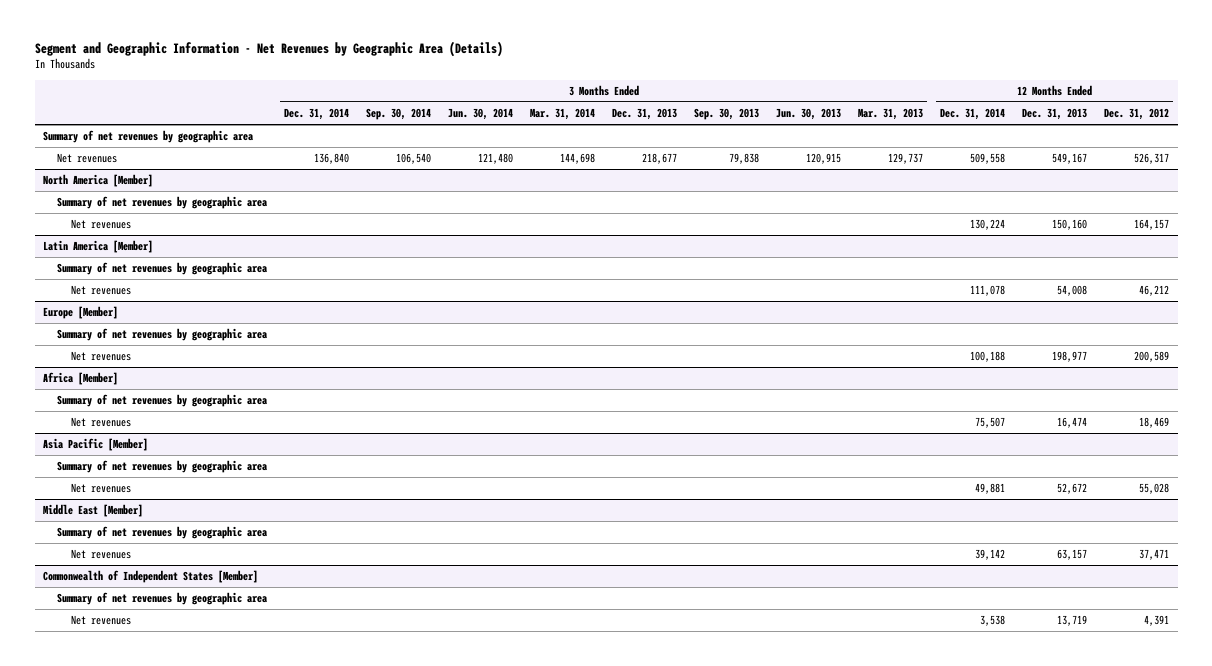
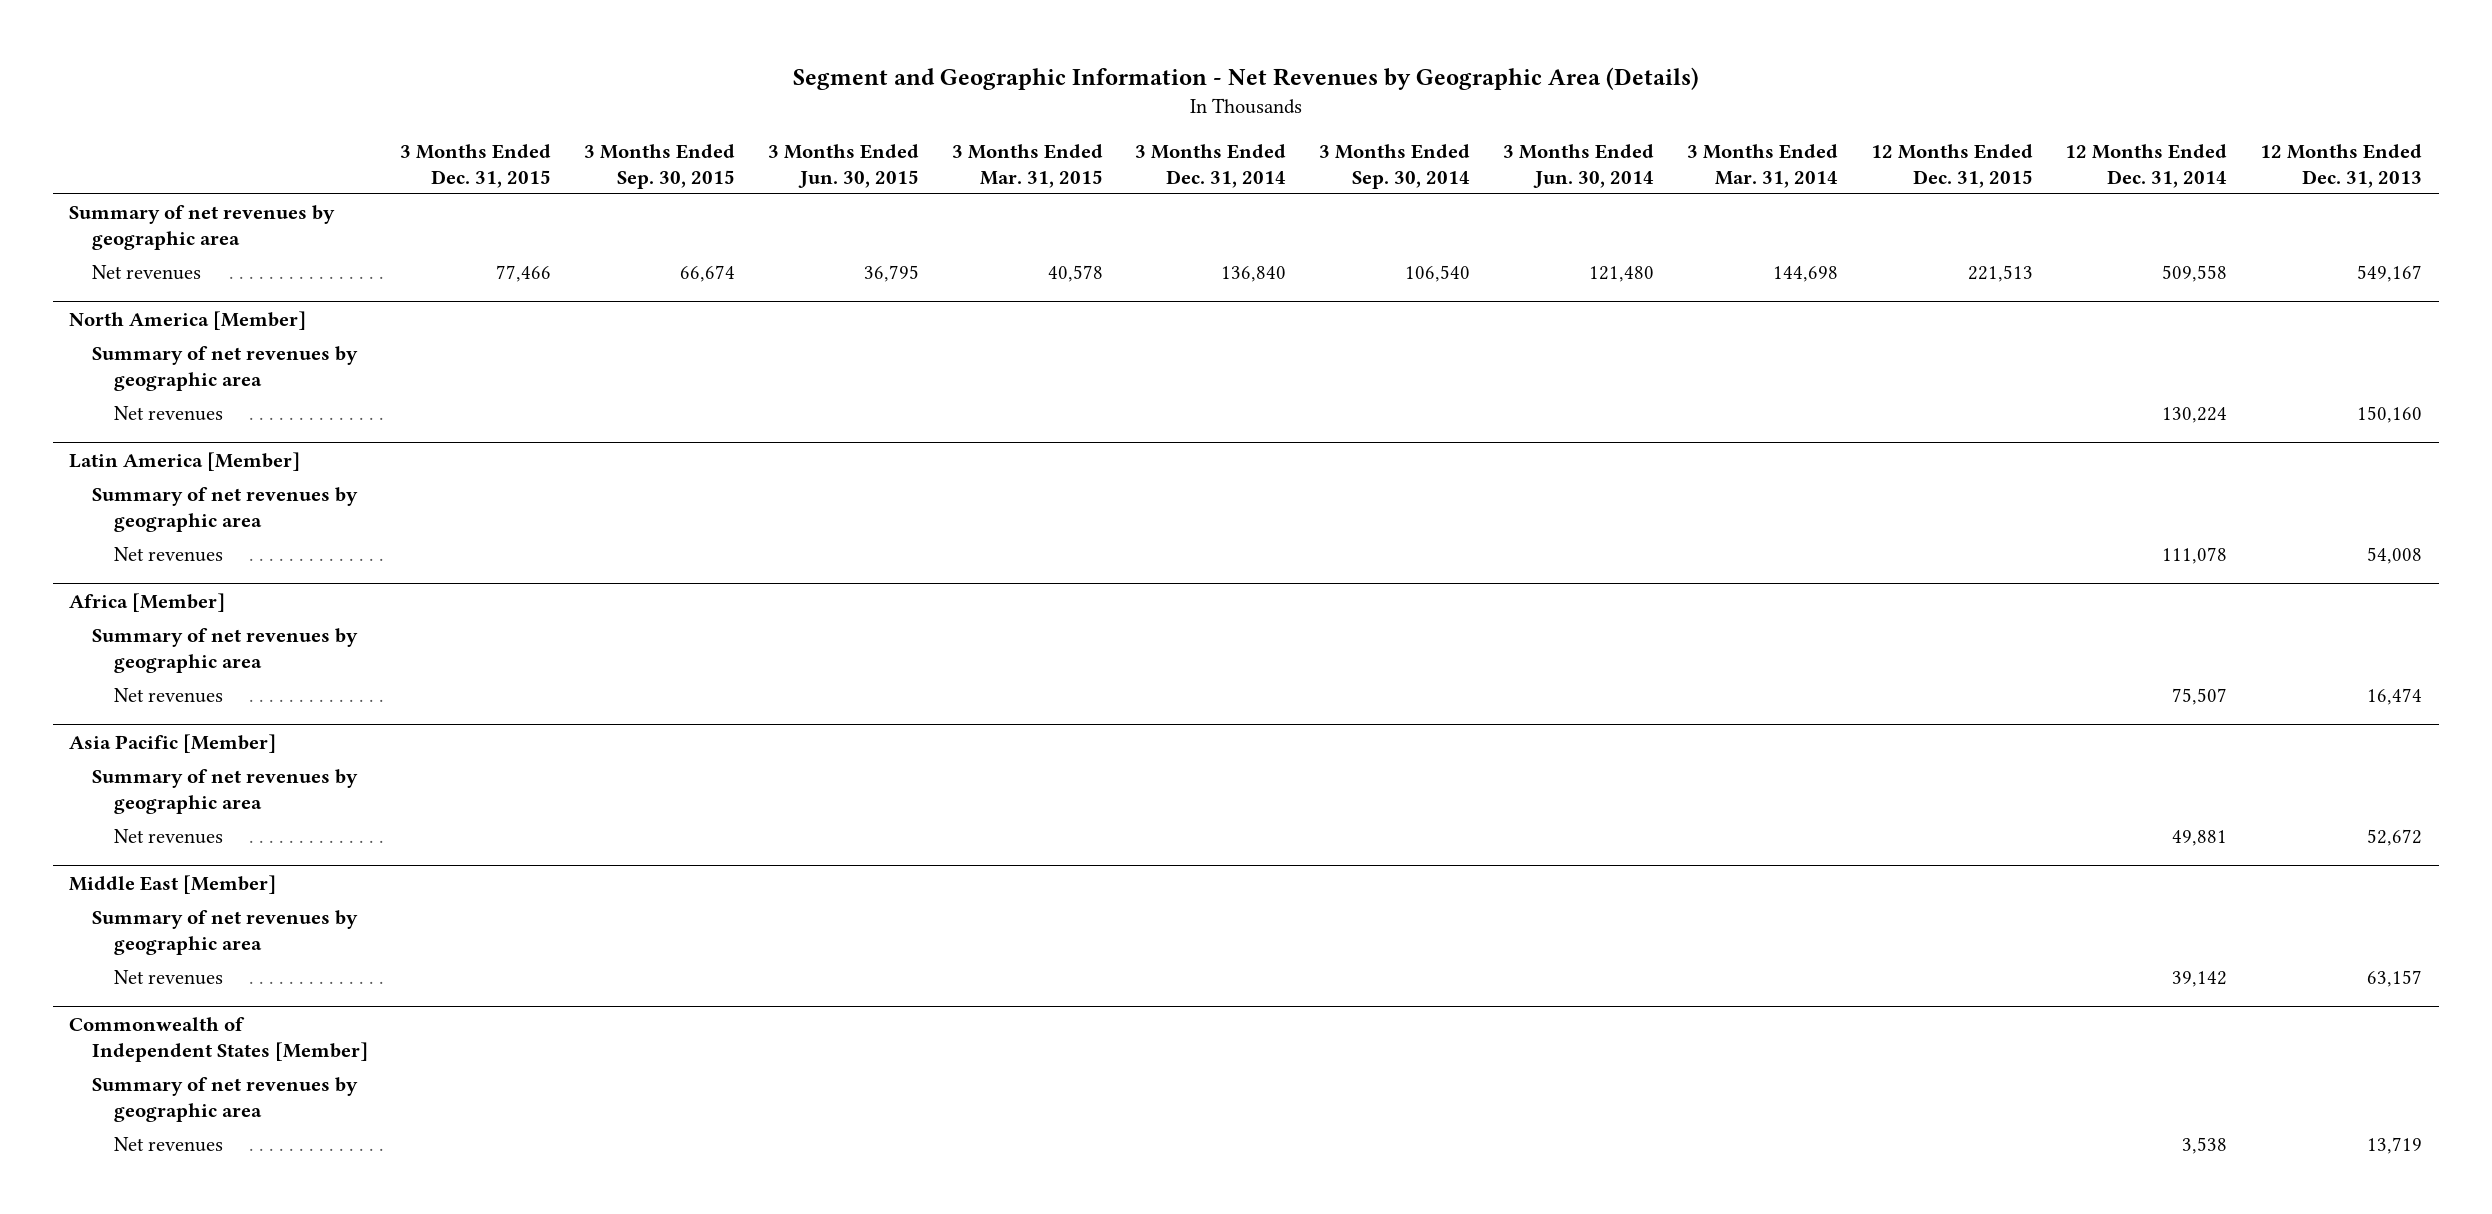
- | 3 Months Ended Dec. 31, 2014 | 3 Months Ended Sep. 30, 2014 | 3 Months Ended Jun. 30, 2014 | 3 Months Ended Mar. 31, 2014 | 3 Months Ended Dec. 31, 2013 | 3 Months Ended Sep. 30, 2013 | 3 Months Ended Jun. 30, 2013 | 3 Months Ended Mar. 31, 2013 | 12 Months Ended Dec. 31, 2014 | 12 Months Ended Dec. 31, 2013 | 12 Months Ended Dec. 31, 2012
+ | 3 Months Ended Dec. 31, 2015 | 3 Months Ended Sep. 30, 2015 | 3 Months Ended Jun. 30, 2015 | 3 Months Ended Mar. 31, 2015 | 3 Months Ended Dec. 31, 2014 | 3 Months Ended Sep. 30, 2014 | 3 Months Ended Jun. 30, 2014 | 3 Months Ended Mar. 31, 2014 | 12 Months Ended Dec. 31, 2015 | 12 Months Ended Dec. 31, 2014 | 12 Months Ended Dec. 31, 2013
- Europe [Member]
- Summary of net revenues by geographic area
- Net revenues | | | | | | | | | 100,188 | 198,977 | 200,589

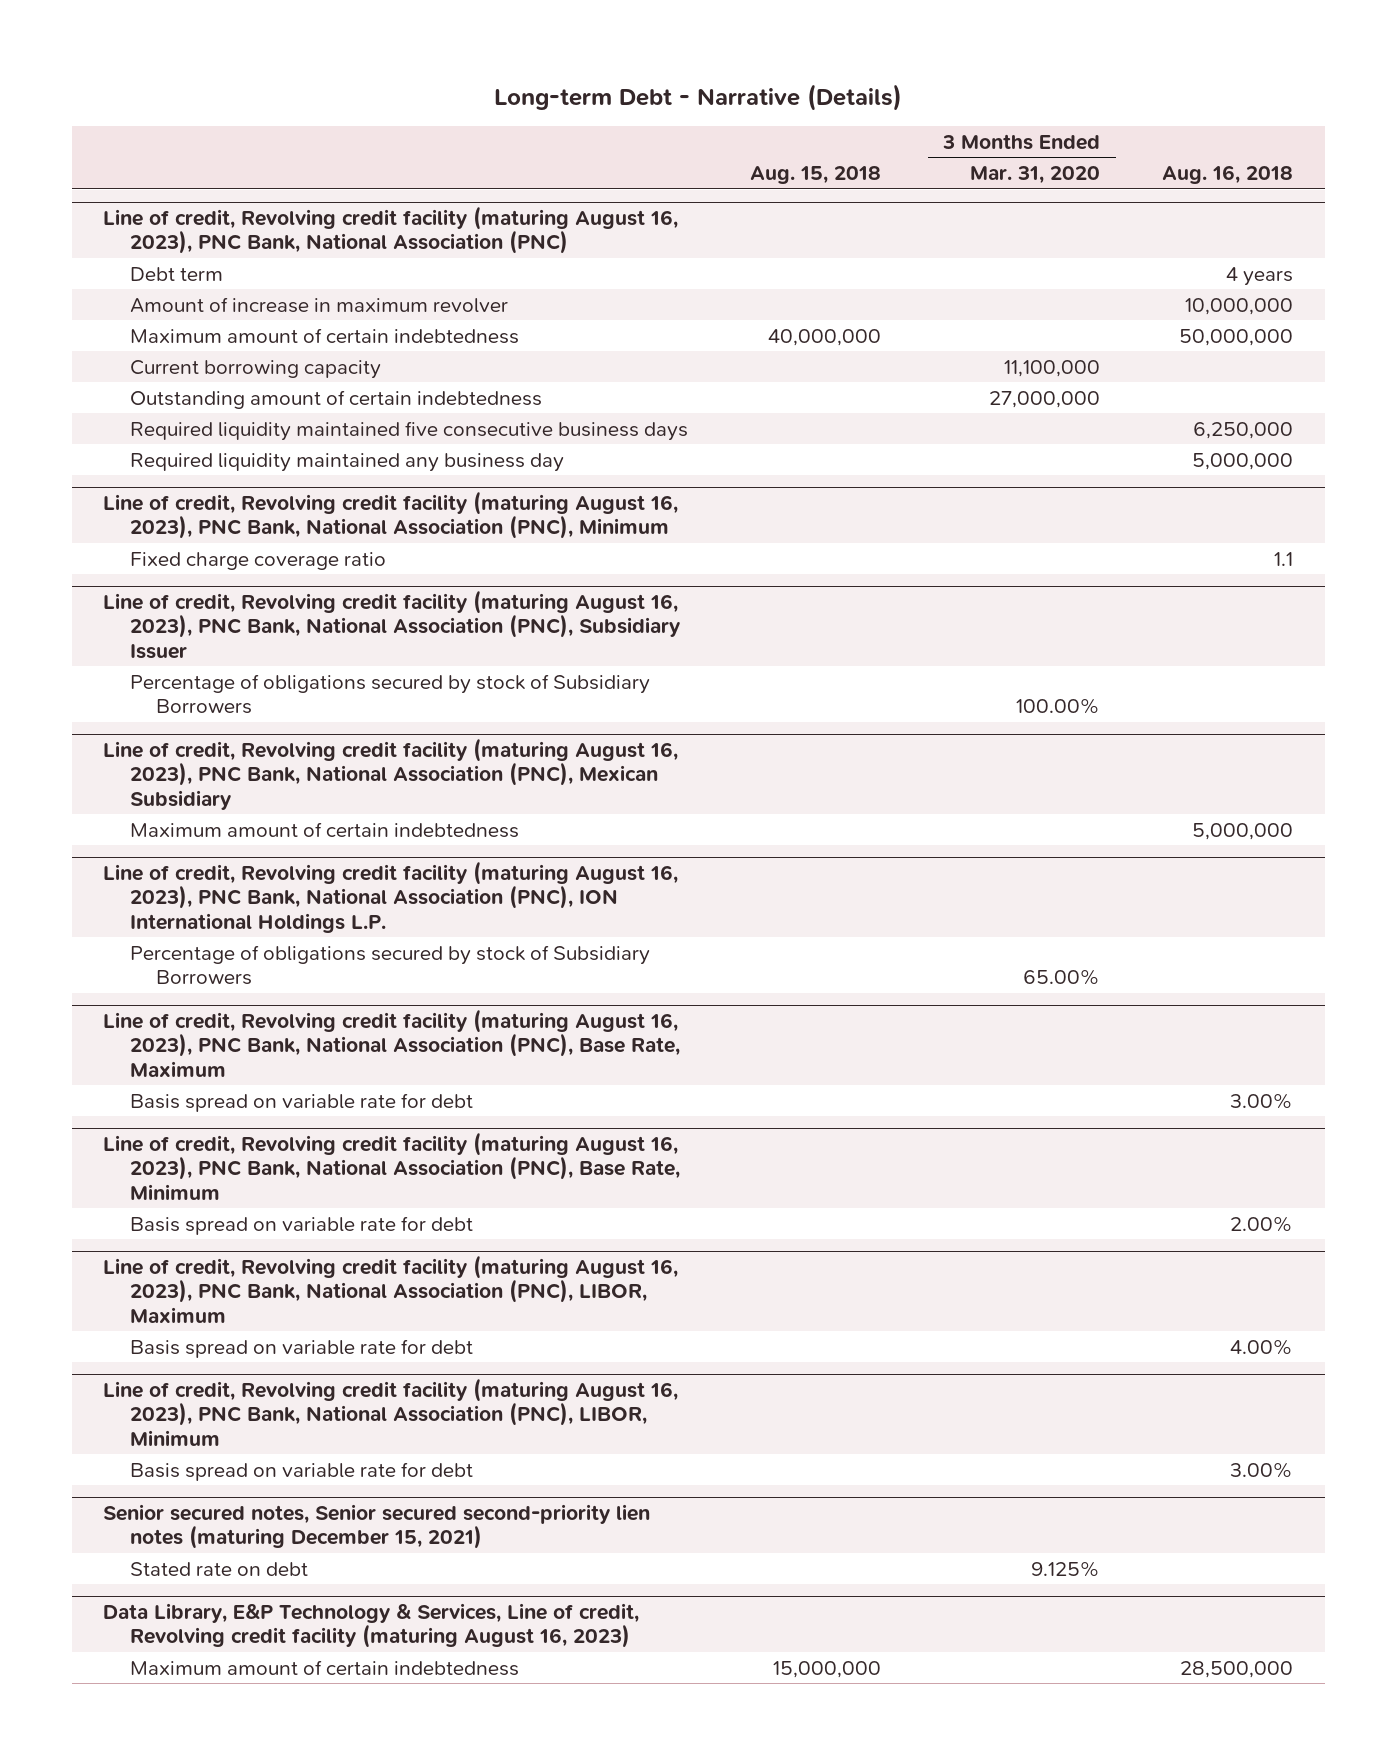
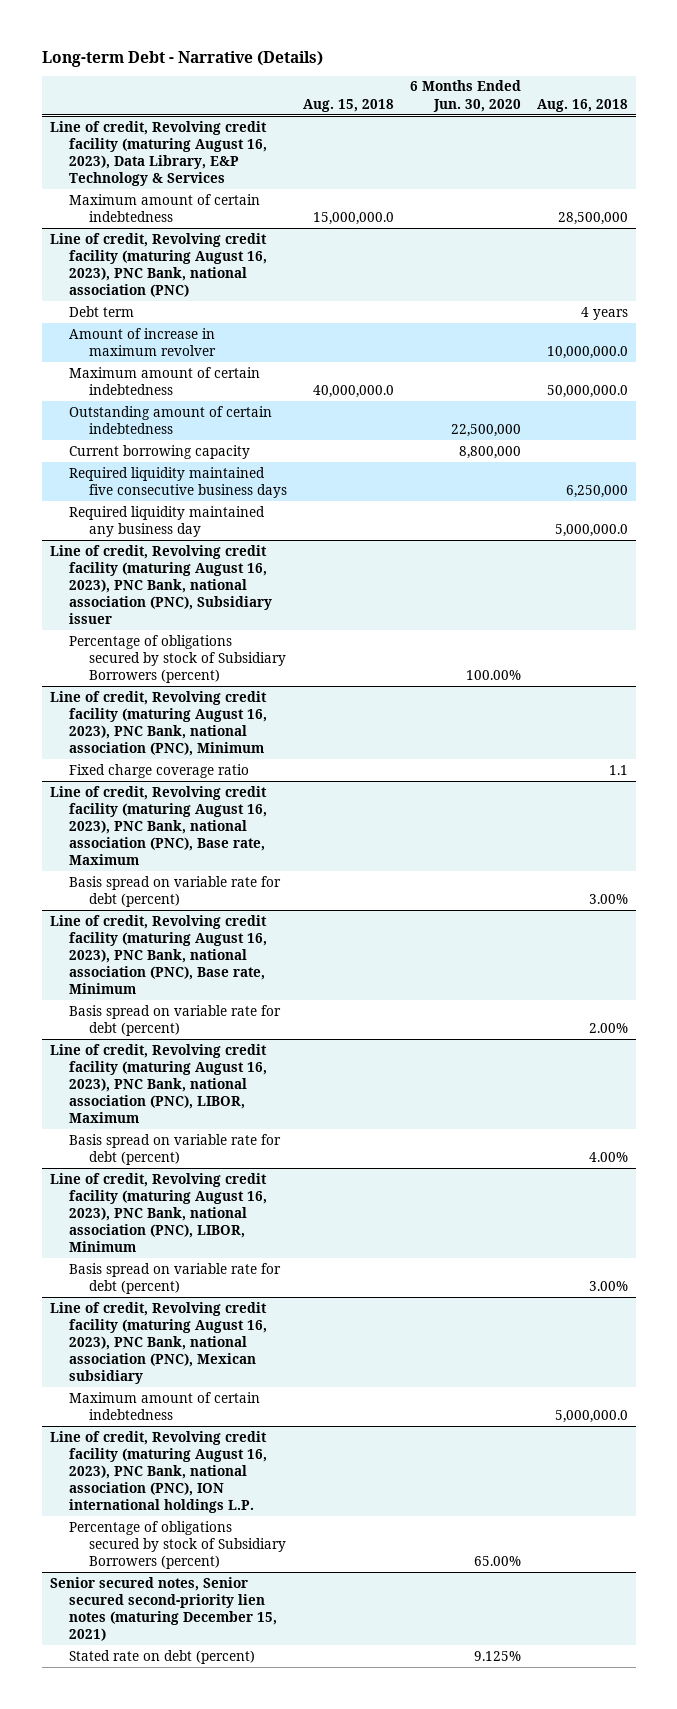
- | Aug. 15, 2018 | 3 Months Ended Mar. 31, 2020 | Aug. 16, 2018
+ | Aug. 15, 2018 | 6 Months Ended Jun. 30, 2020 | Aug. 16, 2018
- Line of credit, Revolving credit facility (maturing August 16, 2023), PNC Bank, National Association (PNC)
+ Line of credit, Revolving credit facility (maturing August 16, 2023), Data Library, E&P Technology & Services
+ Maximum amount of certain indebtedness | 15,000,000.0 | | 28,500,000
+ Line of credit, Revolving credit facility (maturing August 16, 2023), PNC Bank, national association (PNC)
- Amount of increase in maximum revolver | | | 10,000,000
- Maximum amount of certain indebtedness | 40,000,000 | | 50,000,000
- Current borrowing capacity | | 11,100,000 |
+ Amount of increase in maximum revolver | | | 10,000,000.0
+ Maximum amount of certain indebtedness | 40,000,000.0 | | 50,000,000.0
+ Current borrowing capacity | | 8,800,000 |
- Required liquidity maintained any business day | | | 5,000,000
- Line of credit, Revolving credit facility (maturing August 16, 2023), PNC Bank, National Association (PNC), Minimum
+ Required liquidity maintained any business day | | | 5,000,000.0
+ Line of credit, Revolving credit facility (maturing August 16, 2023), PNC Bank, national association (PNC), Subsidiary issuer
+ Percentage of obligations secured by stock of Subsidiary Borrowers (percent) | | 100.00% |
+ Line of credit, Revolving credit facility (maturing August 16, 2023), PNC Bank, national association (PNC), Minimum
- Line of credit, Revolving credit facility (maturing August 16, 2023), PNC Bank, National Association (PNC), Subsidiary Issuer
- Percentage of obligations secured by stock of Subsidiary Borrowers | | 100.00% |
- Line of credit, Revolving credit facility (maturing August 16, 2023), PNC Bank, National Association (PNC), Mexican Subsidiary
- Maximum amount of certain indebtedness | | | 5,000,000
- Line of credit, Revolving credit facility (maturing August 16, 2023), PNC Bank, National Association (PNC), ION International Holdings L.P.
- Percentage of obligations secured by stock of Subsidiary Borrowers | | 65.00% |
- Line of credit, Revolving credit facility (maturing August 16, 2023), PNC Bank, National Association (PNC), Base Rate, Maximum
- Basis spread on variable rate for debt | | | 3.00%
- Line of credit, Revolving credit facility (maturing August 16, 2023), PNC Bank, National Association (PNC), Base Rate, Minimum
- Basis spread on variable rate for debt | | | 2.00%
- Line of credit, Revolving credit facility (maturing August 16, 2023), PNC Bank, National Association (PNC), LIBOR, Maximum
- Basis spread on variable rate for debt | | | 4.00%
- Line of credit, Revolving credit facility (maturing August 16, 2023), PNC Bank, National Association (PNC), LIBOR, Minimum
- Basis spread on variable rate for debt | | | 3.00%
+ Line of credit, Revolving credit facility (maturing August 16, 2023), PNC Bank, national association (PNC), Base rate, Maximum
+ Basis spread on variable rate for debt (percent) | | | 3.00%
+ Line of credit, Revolving credit facility (maturing August 16, 2023), PNC Bank, national association (PNC), Base rate, Minimum
+ Basis spread on variable rate for debt (percent) | | | 2.00%
+ Line of credit, Revolving credit facility (maturing August 16, 2023), PNC Bank, national association (PNC), LIBOR, Maximum
+ Basis spread on variable rate for debt (percent) | | | 4.00%
+ Line of credit, Revolving credit facility (maturing August 16, 2023), PNC Bank, national association (PNC), LIBOR, Minimum
+ Basis spread on variable rate for debt (percent) | | | 3.00%
+ Line of credit, Revolving credit facility (maturing August 16, 2023), PNC Bank, national association (PNC), Mexican subsidiary
+ Maximum amount of certain indebtedness | | | 5,000,000.0
+ Line of credit, Revolving credit facility (maturing August 16, 2023), PNC Bank, national association (PNC), ION international holdings L.P.
+ Percentage of obligations secured by stock of Subsidiary Borrowers (percent) | | 65.00% |
@ Senior secured notes, Senior secured second-priority lien notes (maturing December 15, 2021)
- Stated rate on debt | | 9.125% |
- Data Library, E&P Technology & Services, Line of credit, Revolving credit facility (maturing August 16, 2023)
- Maximum amount of certain indebtedness | 15,000,000 | | 28,500,000
@ Senior secured notes, Senior secured second-priority lien notes (maturing December 15, 2021)
+ Stated rate on debt (percent) | | 9.125% |

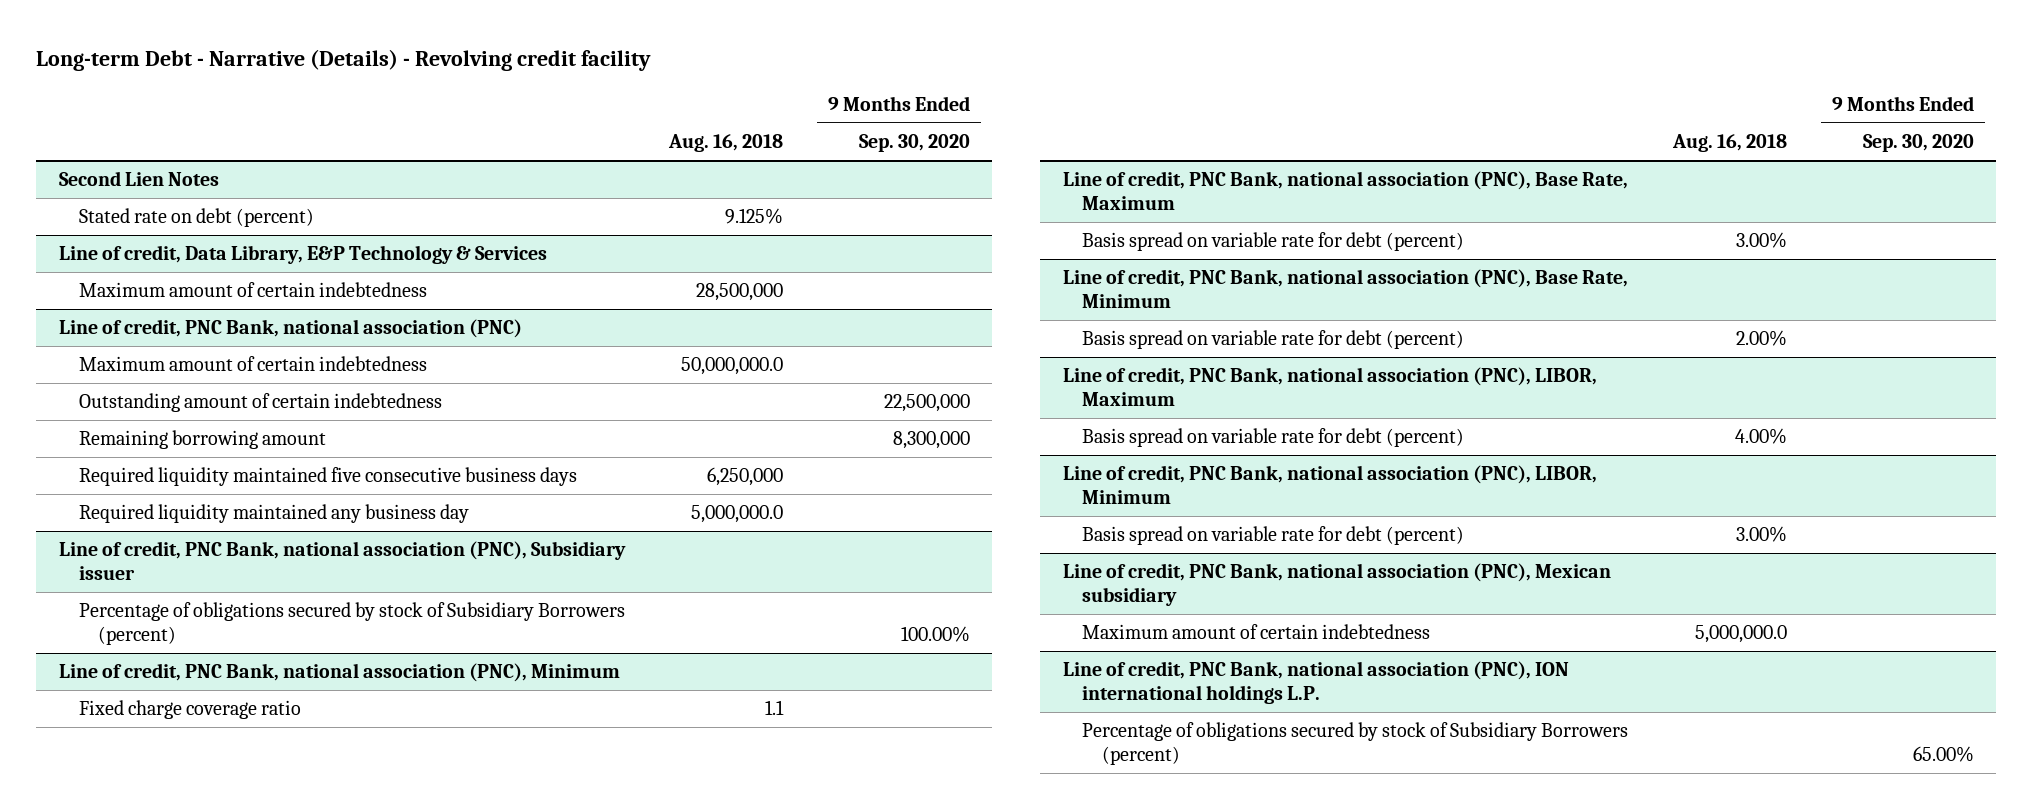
- Long-term Debt - Narrative (Details)
+ Long-term Debt - Narrative (Details) - Revolving credit facility
- | Aug. 15, 2018 | 6 Months Ended Jun. 30, 2020 | Aug. 16, 2018
+ | Aug. 16, 2018 | 9 Months Ended Sep. 30, 2020
- Line of credit, Revolving credit facility (maturing August 16, 2023), Data Library, E&P Technology & Services
+ Second Lien Notes
+ Stated rate on debt (percent) | 9.125% |
+ Line of credit, Data Library, E&P Technology & Services
- Line of credit, Revolving credit facility (maturing August 16, 2023), PNC Bank, national association (PNC)
- Debt term | | | 4 years
- Amount of increase in maximum revolver | | | 10,000,000.0
+ Line of credit, PNC Bank, national association (PNC)
- Current borrowing capacity | | 8,800,000 |
+ Remaining borrowing amount | | 8,300,000
- Line of credit, Revolving credit facility (maturing August 16, 2023), PNC Bank, national association (PNC), Subsidiary issuer
+ Line of credit, PNC Bank, national association (PNC), Subsidiary issuer
- Line of credit, Revolving credit facility (maturing August 16, 2023), PNC Bank, national association (PNC), Minimum
+ Line of credit, PNC Bank, national association (PNC), Minimum
- Line of credit, Revolving credit facility (maturing August 16, 2023), PNC Bank, national association (PNC), Base rate, Maximum
+ Line of credit, PNC Bank, national association (PNC), Base Rate, Maximum
- Line of credit, Revolving credit facility (maturing August 16, 2023), PNC Bank, national association (PNC), Base rate, Minimum
+ Line of credit, PNC Bank, national association (PNC), Base Rate, Minimum
- Line of credit, Revolving credit facility (maturing August 16, 2023), PNC Bank, national association (PNC), LIBOR, Maximum
+ Line of credit, PNC Bank, national association (PNC), LIBOR, Maximum
- Line of credit, Revolving credit facility (maturing August 16, 2023), PNC Bank, national association (PNC), LIBOR, Minimum
+ Line of credit, PNC Bank, national association (PNC), LIBOR, Minimum
- Line of credit, Revolving credit facility (maturing August 16, 2023), PNC Bank, national association (PNC), Mexican subsidiary
+ Line of credit, PNC Bank, national association (PNC), Mexican subsidiary
- Line of credit, Revolving credit facility (maturing August 16, 2023), PNC Bank, national association (PNC), ION international holdings L.P.
+ Line of credit, PNC Bank, national association (PNC), ION international holdings L.P.
- Senior secured notes, Senior secured second-priority lien notes (maturing December 15, 2021)
- Stated rate on debt (percent) | | 9.125% |

